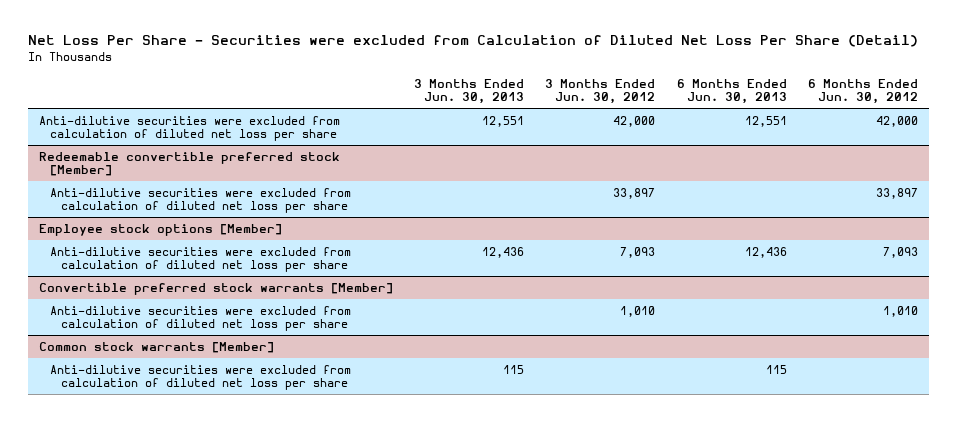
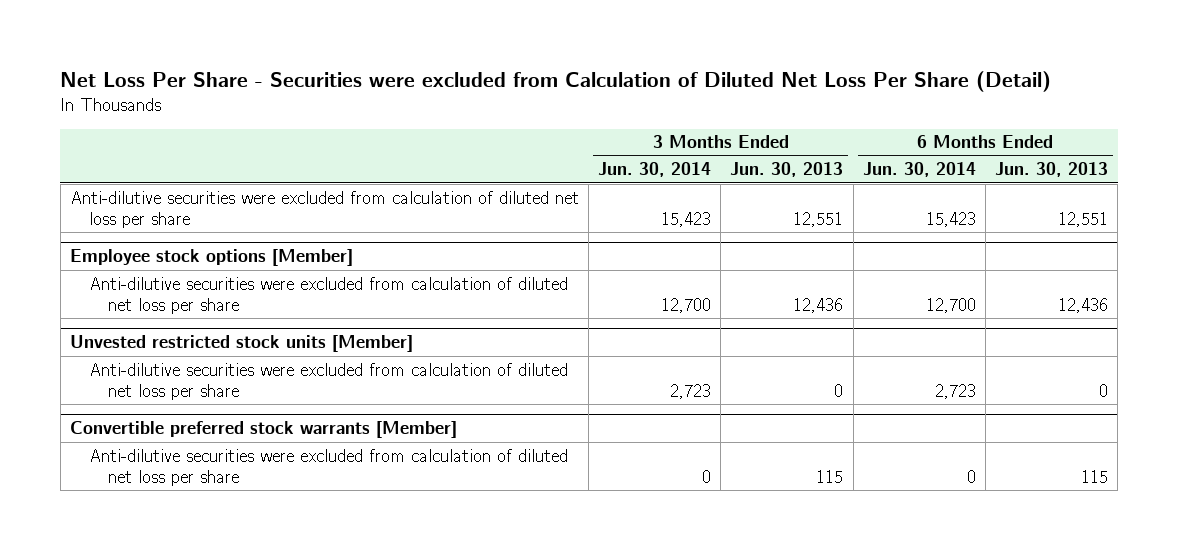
- | 3 Months Ended Jun. 30, 2013 | 3 Months Ended Jun. 30, 2012 | 6 Months Ended Jun. 30, 2013 | 6 Months Ended Jun. 30, 2012
+ | 3 Months Ended Jun. 30, 2014 | 3 Months Ended Jun. 30, 2013 | 6 Months Ended Jun. 30, 2014 | 6 Months Ended Jun. 30, 2013
- Redeemable convertible preferred stock [Member]
- Anti-dilutive securities were excluded from calculation of diluted net loss per share | | 33,897 | | 33,897
+ Unvested restricted stock units [Member]
+ Anti-dilutive securities were excluded from calculation of diluted net loss per share | 2,723 | 0 | 2,723 | 0
@ Convertible preferred stock warrants [Member]
- Anti-dilutive securities were excluded from calculation of diluted net loss per share | | 1,010 | | 1,010
- Common stock warrants [Member]

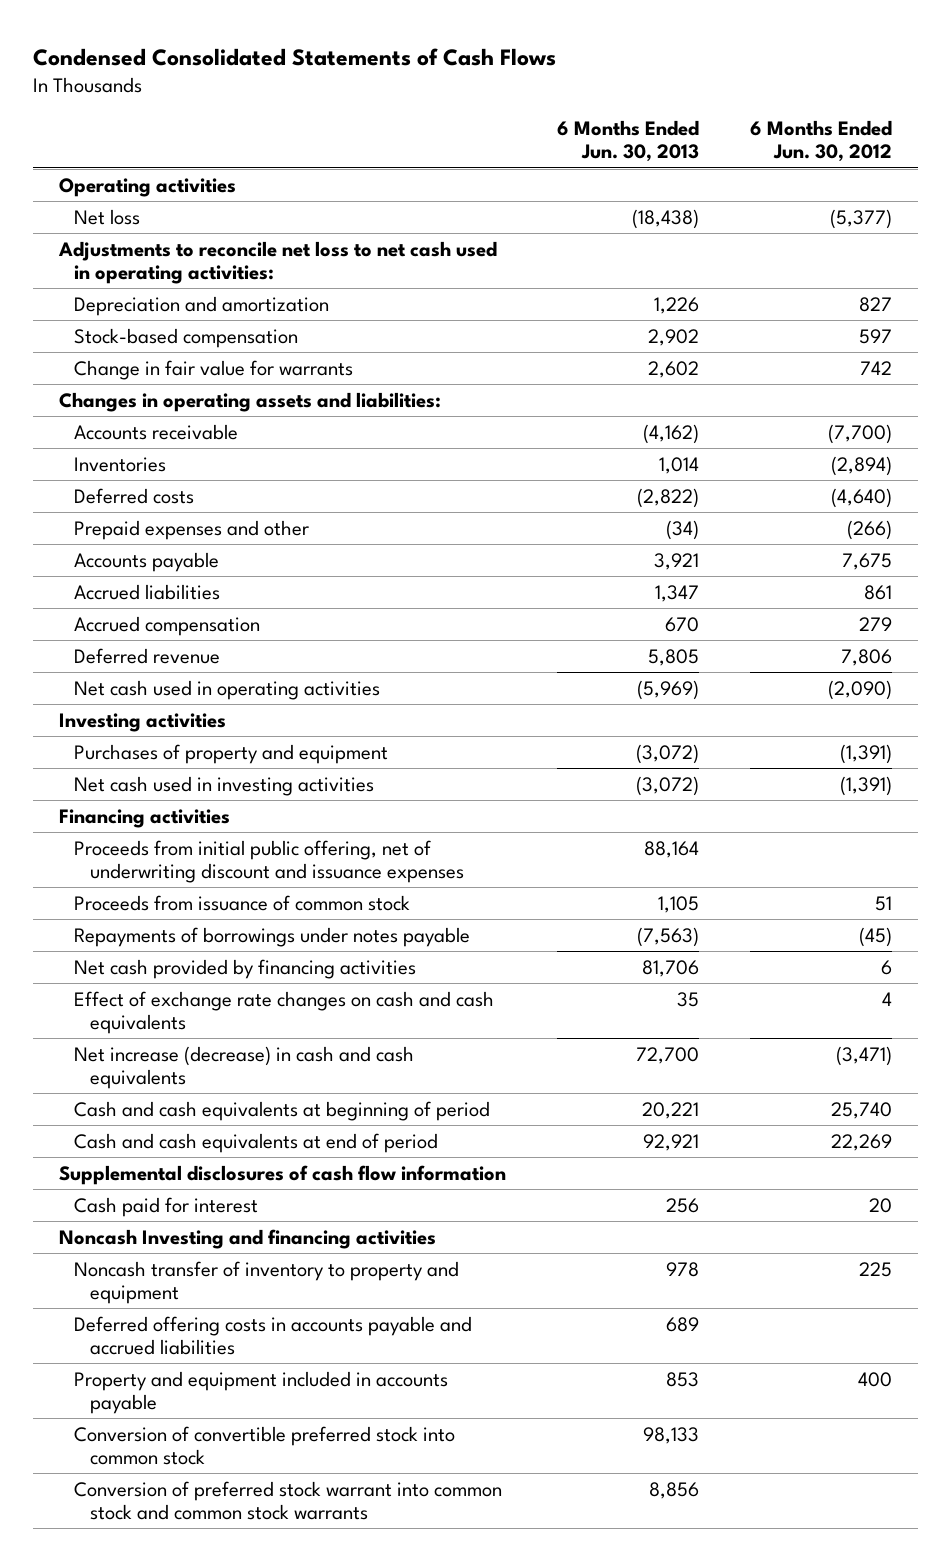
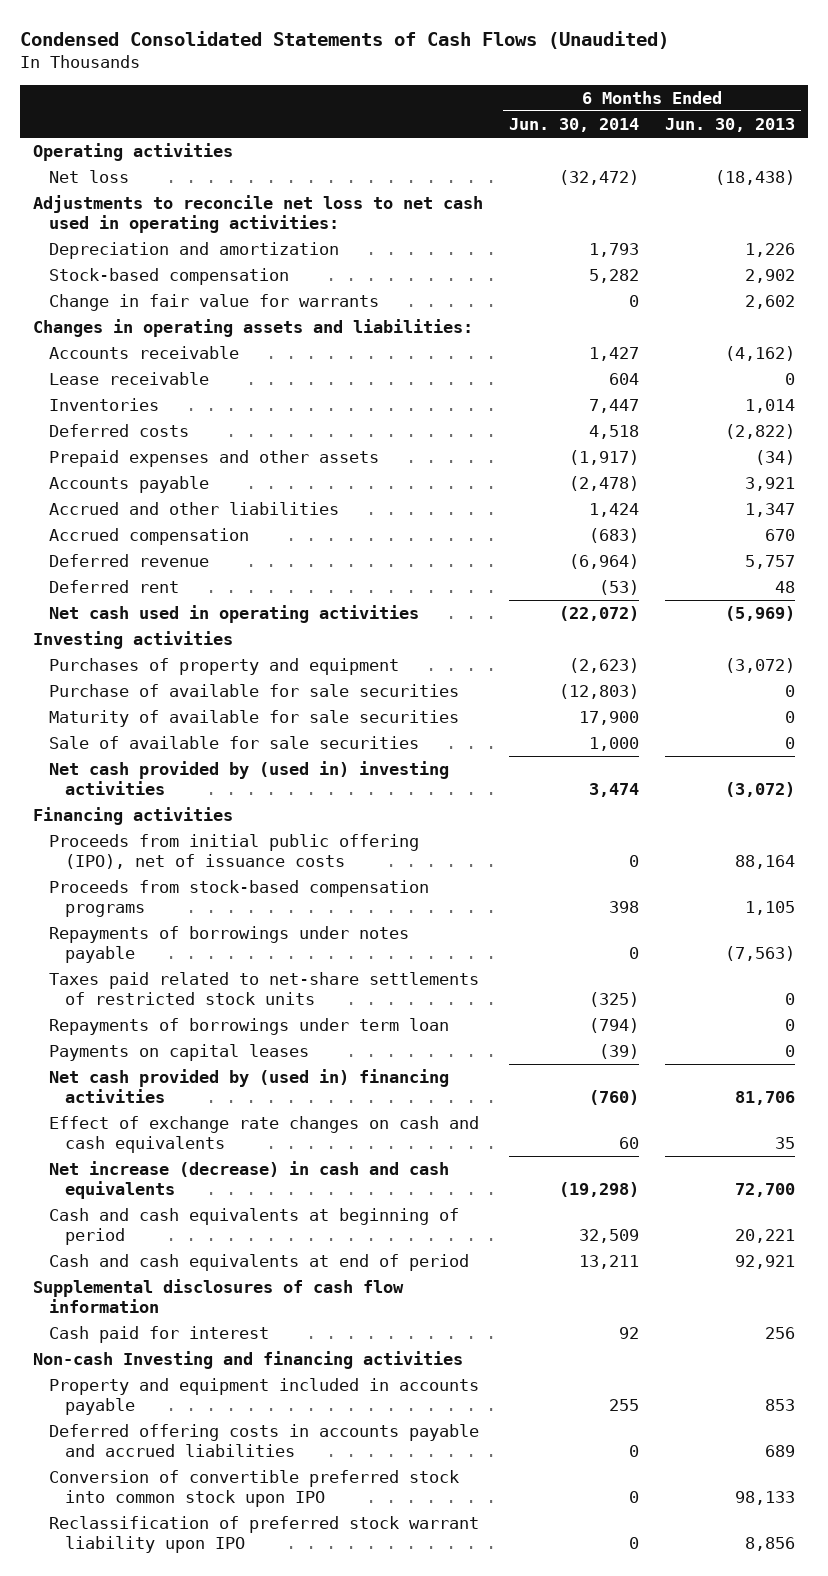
- Condensed Consolidated Statements of Cash Flows
+ Condensed Consolidated Statements of Cash Flows (Unaudited)
- | 6 Months Ended Jun. 30, 2013 | 6 Months Ended Jun. 30, 2012
+ | 6 Months Ended Jun. 30, 2014 | 6 Months Ended Jun. 30, 2013
+ Lease receivable | 604 | 0
- Prepaid expenses and other | (34) | (266)
+ Prepaid expenses and other assets | (1,917) | (34)
- Accrued liabilities | 1,347 | 861
+ Accrued and other liabilities | 1,424 | 1,347
- Deferred revenue | 5,805 | 7,806
+ Deferred revenue | (6,964) | 5,757
+ Deferred rent | (53) | 48
- Net cash used in investing activities | (3,072) | (1,391)
+ Purchase of available for sale securities | (12,803) | 0
+ Maturity of available for sale securities | 17,900 | 0
+ Sale of available for sale securities | 1,000 | 0
+ Net cash provided by (used in) investing activities | 3,474 | (3,072)
- Proceeds from initial public offering, net of underwriting discount and issuance expenses | 88,164 |
- Proceeds from issuance of common stock | 1,105 | 51
+ Proceeds from initial public offering (IPO), net of issuance costs | 0 | 88,164
+ Proceeds from stock-based compensation programs | 398 | 1,105
- Net cash provided by financing activities | 81,706 | 6
+ Taxes paid related to net-share settlements of restricted stock units | (325) | 0
+ Repayments of borrowings under term loan | (794) | 0
+ Payments on capital leases | (39) | 0
+ Net cash provided by (used in) financing activities | (760) | 81,706
- Noncash Investing and financing activities
- Noncash transfer of inventory to property and equipment | 978 | 225
+ Non-cash Investing and financing activities
- Conversion of convertible preferred stock into common stock | 98,133 |
- Conversion of preferred stock warrant into common stock and common stock warrants | 8,856 |
moved down: Deferred offering costs in accounts payable and accrued liabilities | 0 | 689
+ Conversion of convertible preferred stock into common stock upon IPO | 0 | 98,133
+ Reclassification of preferred stock warrant liability upon IPO | 0 | 8,856

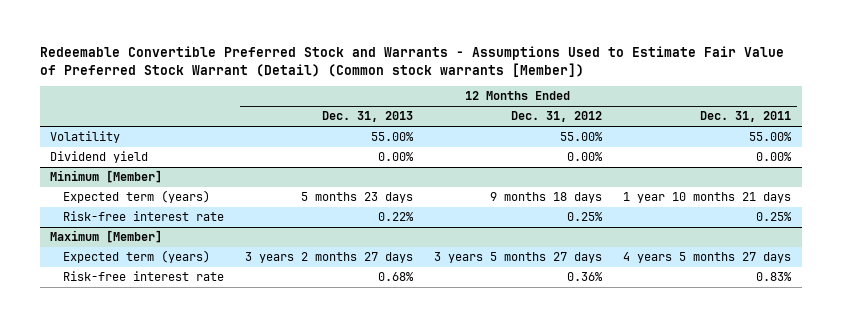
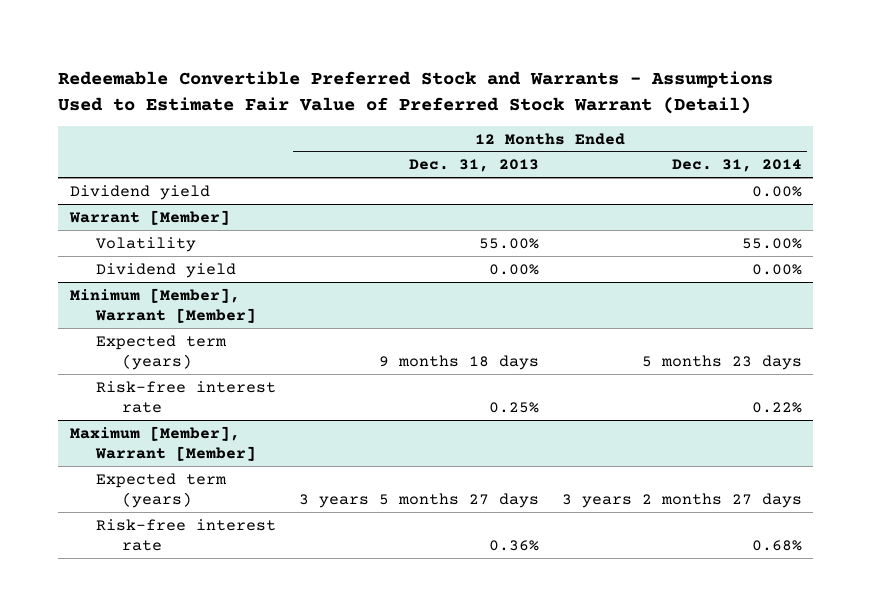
- Redeemable Convertible Preferred Stock and Warrants - Assumptions Used to Estimate Fair Value of Preferred Stock Warrant (Detail) (Common stock warrants [Member])
+ Redeemable Convertible Preferred Stock and Warrants - Assumptions Used to Estimate Fair Value of Preferred Stock Warrant (Detail)
- | 12 Months Ended Dec. 31, 2013 | 12 Months Ended Dec. 31, 2012 | 12 Months Ended Dec. 31, 2011
+ | 12 Months Ended Dec. 31, 2013 | 12 Months Ended Dec. 31, 2014
+ Dividend yield | | 0.00%
+ Warrant [Member]
- Minimum [Member]
- Expected term (years) | 5 months 23 days | 9 months 18 days | 1 year 10 months 21 days
- Risk-free interest rate | 0.22% | 0.25% | 0.25%
- Maximum [Member]
- Expected term (years) | 3 years 2 months 27 days | 3 years 5 months 27 days | 4 years 5 months 27 days
- Risk-free interest rate | 0.68% | 0.36% | 0.83%
+ Minimum [Member], Warrant [Member]
+ Expected term (years) | 9 months 18 days | 5 months 23 days
+ Risk-free interest rate | 0.25% | 0.22%
+ Maximum [Member], Warrant [Member]
+ Expected term (years) | 3 years 5 months 27 days | 3 years 2 months 27 days
+ Risk-free interest rate | 0.36% | 0.68%

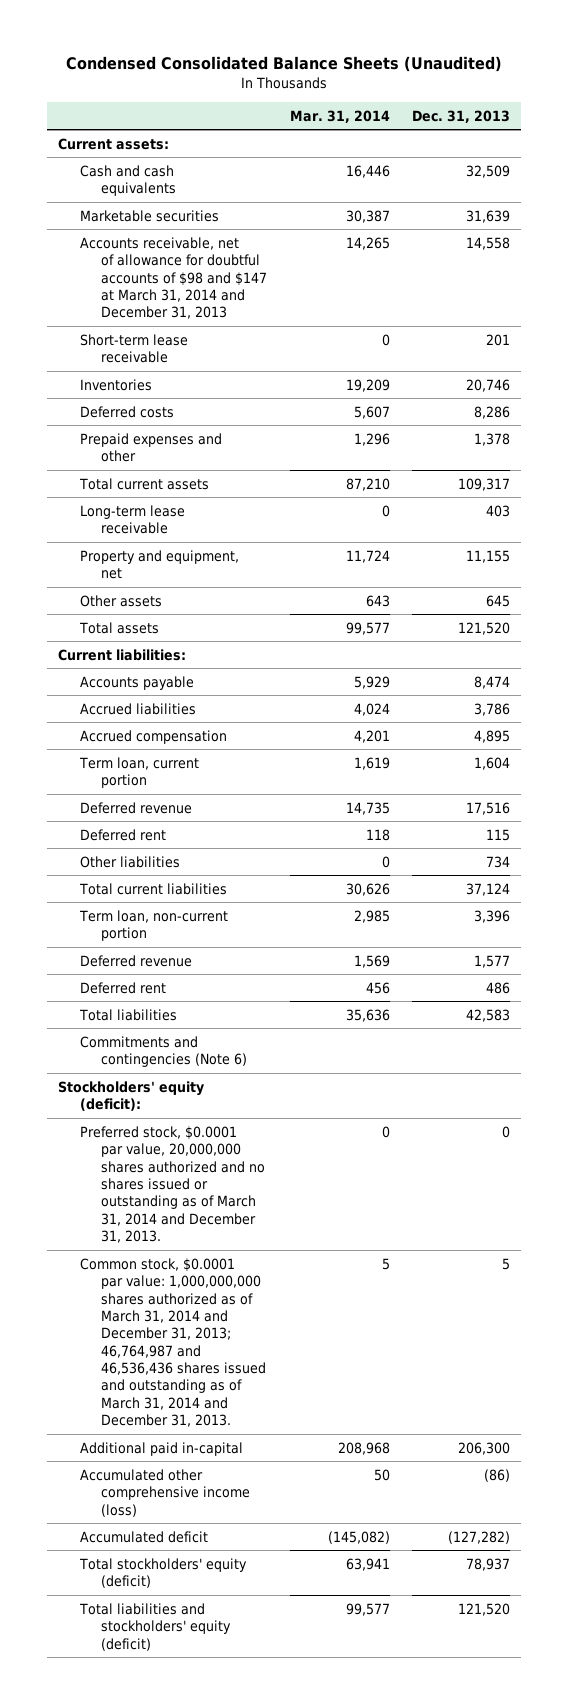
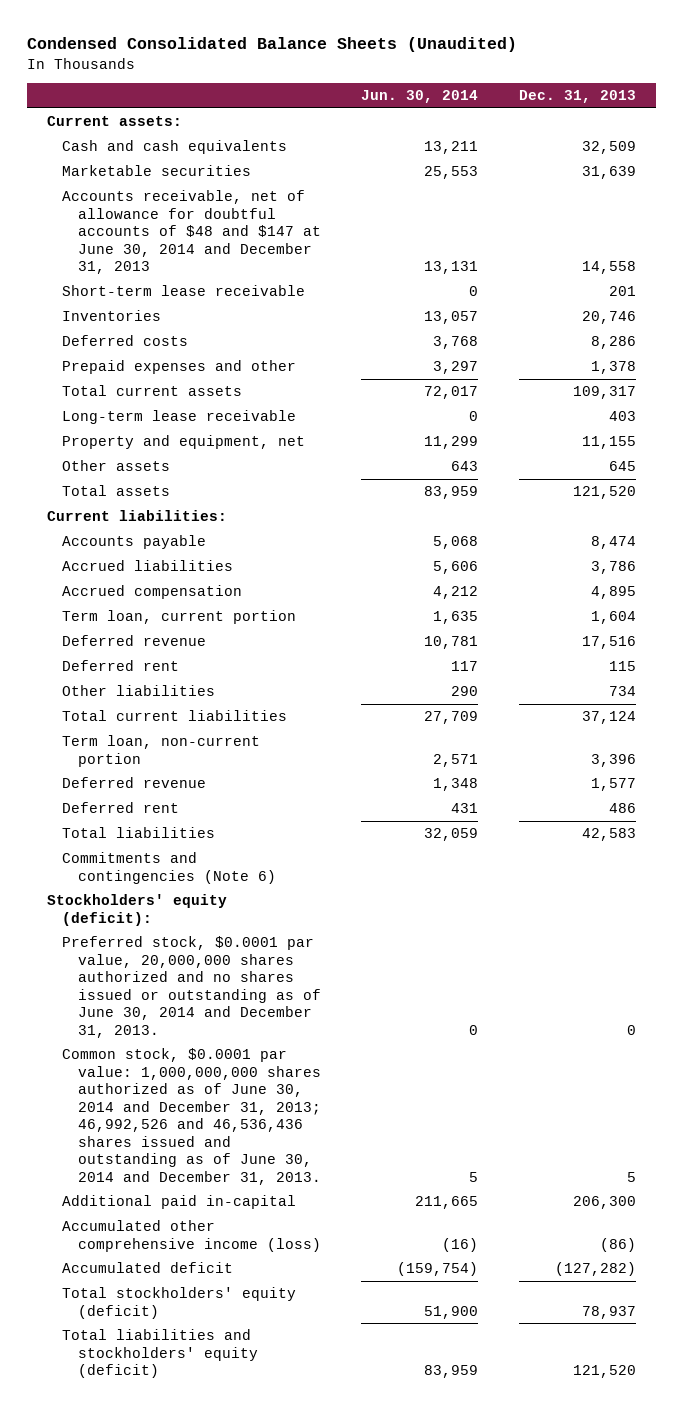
- | Mar. 31, 2014 | Dec. 31, 2013
+ | Jun. 30, 2014 | Dec. 31, 2013
- Accounts receivable, net of allowance for doubtful accounts of $98 and $147 at March 31, 2014 and December 31, 2013 | 14,265 | 14,558
+ Accounts receivable, net of allowance for doubtful accounts of $48 and $147 at June 30, 2014 and December 31, 2013 | 13,131 | 14,558
- Preferred stock, $0.0001 par value, 20,000,000 shares authorized and no shares issued or outstanding as of March 31, 2014 and December 31, 2013. | 0 | 0
- Common stock, $0.0001 par value: 1,000,000,000 shares authorized as of March 31, 2014 and December 31, 2013; 46,764,987 and 46,536,436 shares issued and outstanding as of March 31, 2014 and December 31, 2013. | 5 | 5
+ Preferred stock, $0.0001 par value, 20,000,000 shares authorized and no shares issued or outstanding as of June 30, 2014 and December 31, 2013. | 0 | 0
+ Common stock, $0.0001 par value: 1,000,000,000 shares authorized as of June 30, 2014 and December 31, 2013; 46,992,526 and 46,536,436 shares issued and outstanding as of June 30, 2014 and December 31, 2013. | 5 | 5

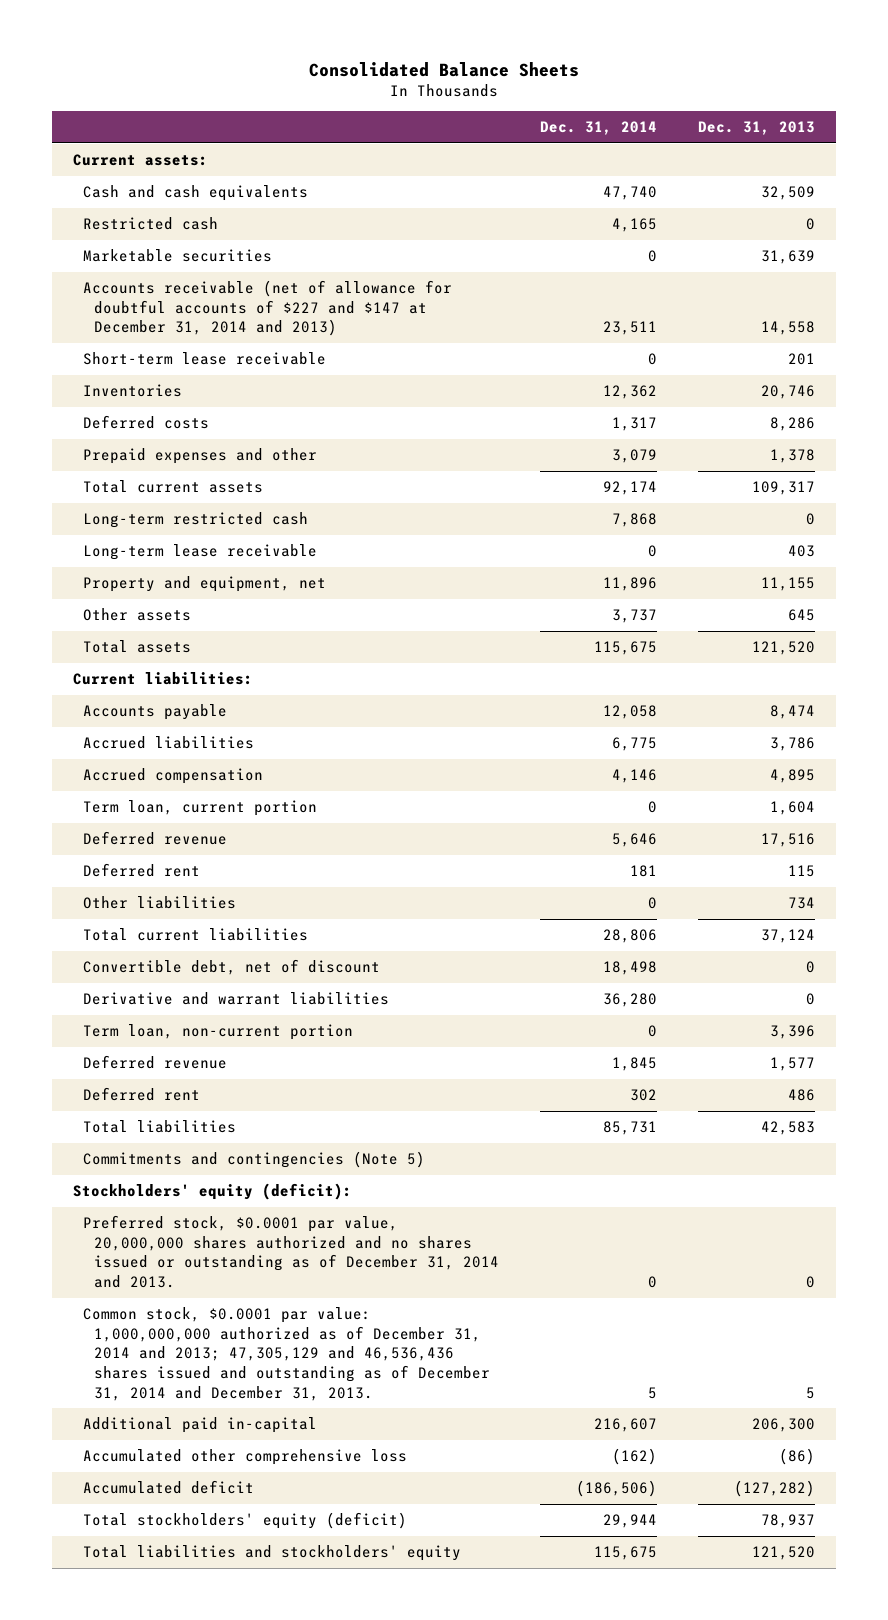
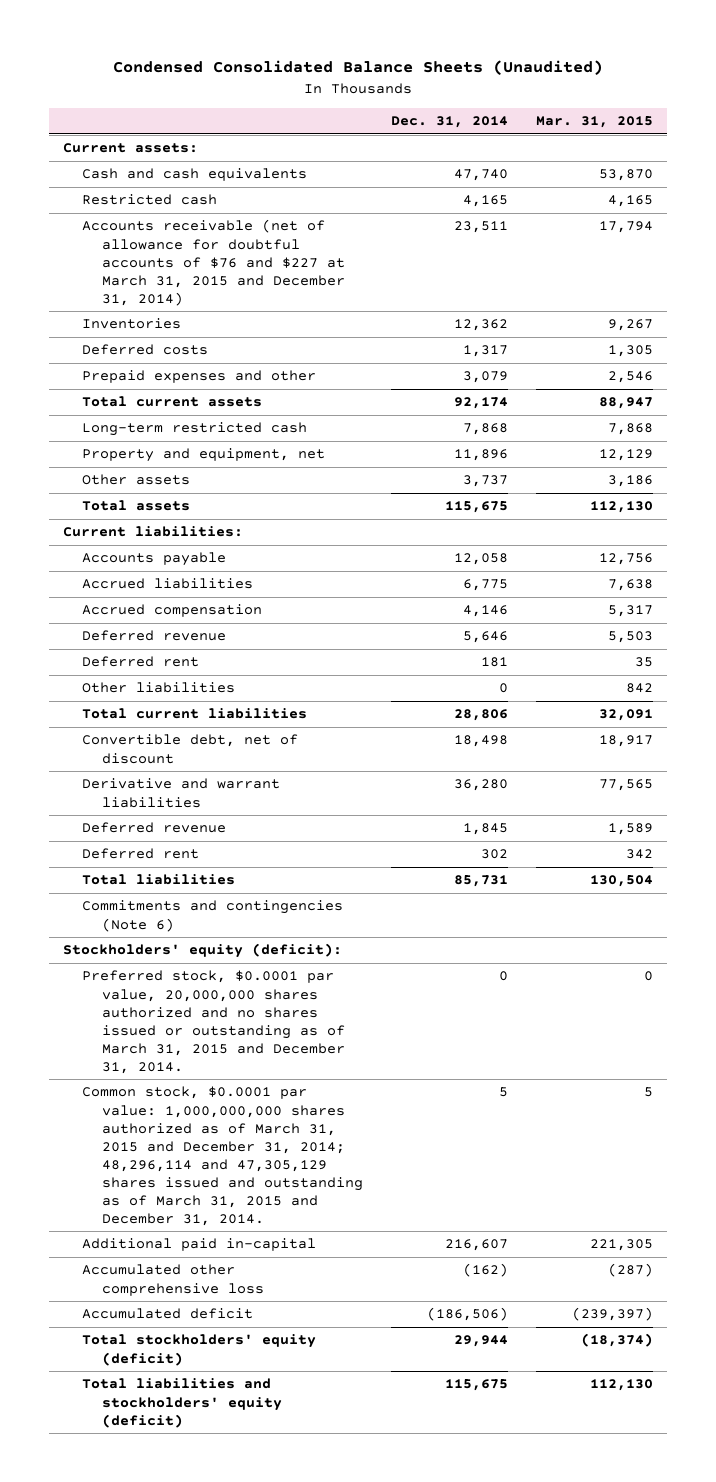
- Consolidated Balance Sheets
+ Condensed Consolidated Balance Sheets (Unaudited)
- | Dec. 31, 2014 | Dec. 31, 2013
+ | Dec. 31, 2014 | Mar. 31, 2015
- Marketable securities | 0 | 31,639
- Accounts receivable (net of allowance for doubtful accounts of $227 and $147 at December 31, 2014 and 2013) | 23,511 | 14,558
- Short-term lease receivable | 0 | 201
+ Accounts receivable (net of allowance for doubtful accounts of $76 and $227 at March 31, 2015 and December 31, 2014) | 23,511 | 17,794
- Long-term lease receivable | 0 | 403
- Term loan, current portion | 0 | 1,604
- Term loan, non-current portion | 0 | 3,396
- Commitments and contingencies (Note 5)
+ Commitments and contingencies (Note 6)
- Preferred stock, $0.0001 par value, 20,000,000 shares authorized and no shares issued or outstanding as of December 31, 2014 and 2013. | 0 | 0
- Common stock, $0.0001 par value: 1,000,000,000 authorized as of December 31, 2014 and 2013; 47,305,129 and 46,536,436 shares issued and outstanding as of December 31, 2014 and December 31, 2013. | 5 | 5
+ Preferred stock, $0.0001 par value, 20,000,000 shares authorized and no shares issued or outstanding as of March 31, 2015 and December 31, 2014. | 0 | 0
+ Common stock, $0.0001 par value: 1,000,000,000 shares authorized as of March 31, 2015 and December 31, 2014; 48,296,114 and 47,305,129 shares issued and outstanding as of March 31, 2015 and December 31, 2014. | 5 | 5
- Total liabilities and stockholders' equity | 115,675 | 121,520
+ Total liabilities and stockholders' equity (deficit) | 115,675 | 112,130

